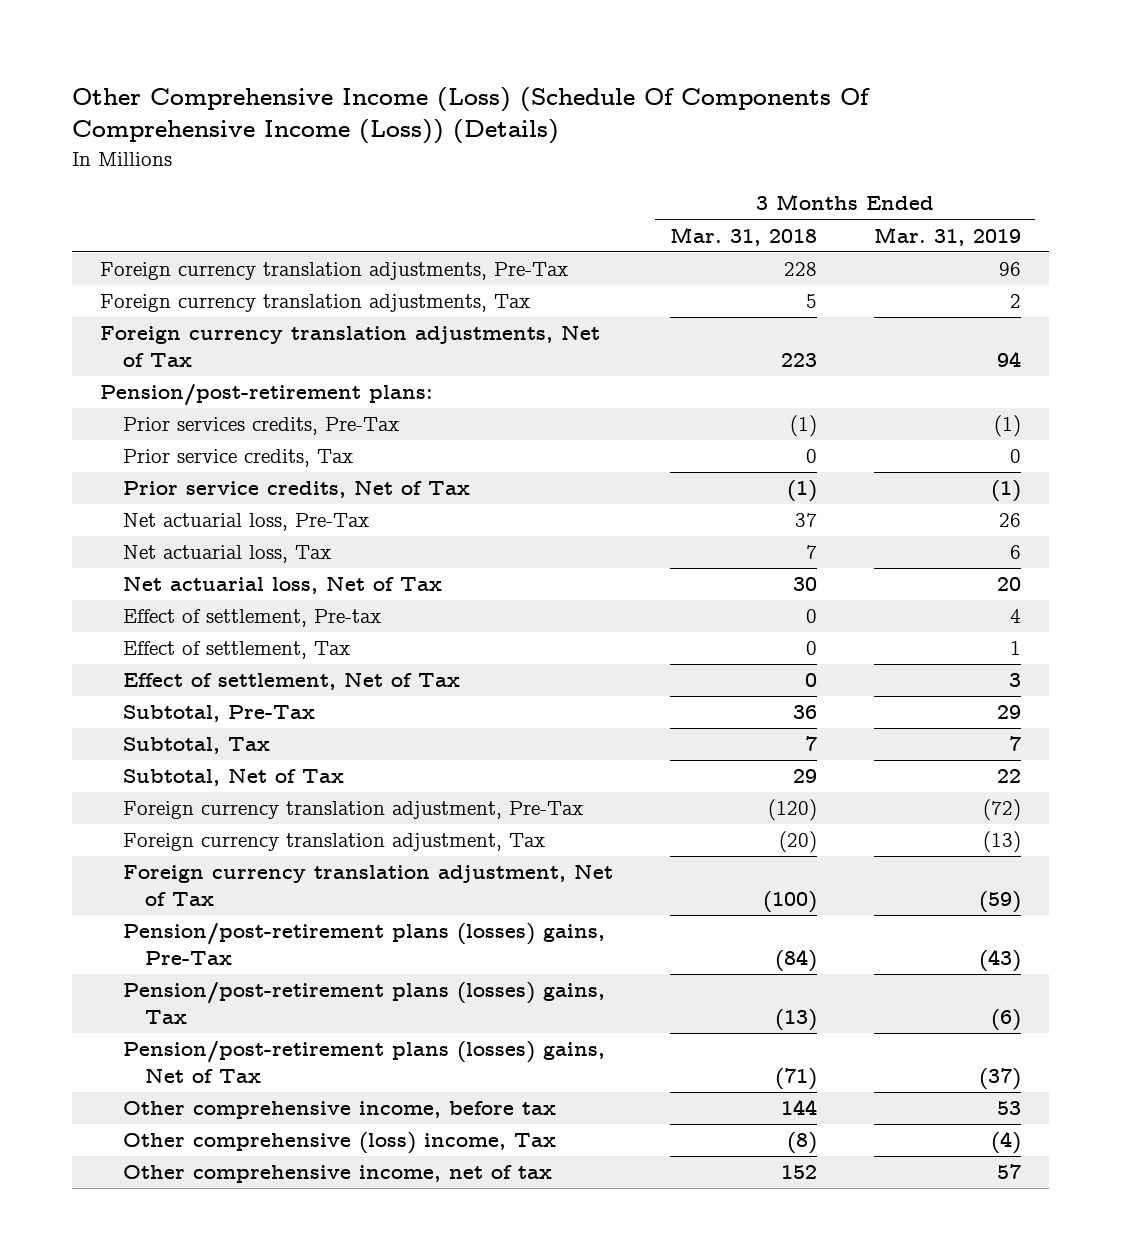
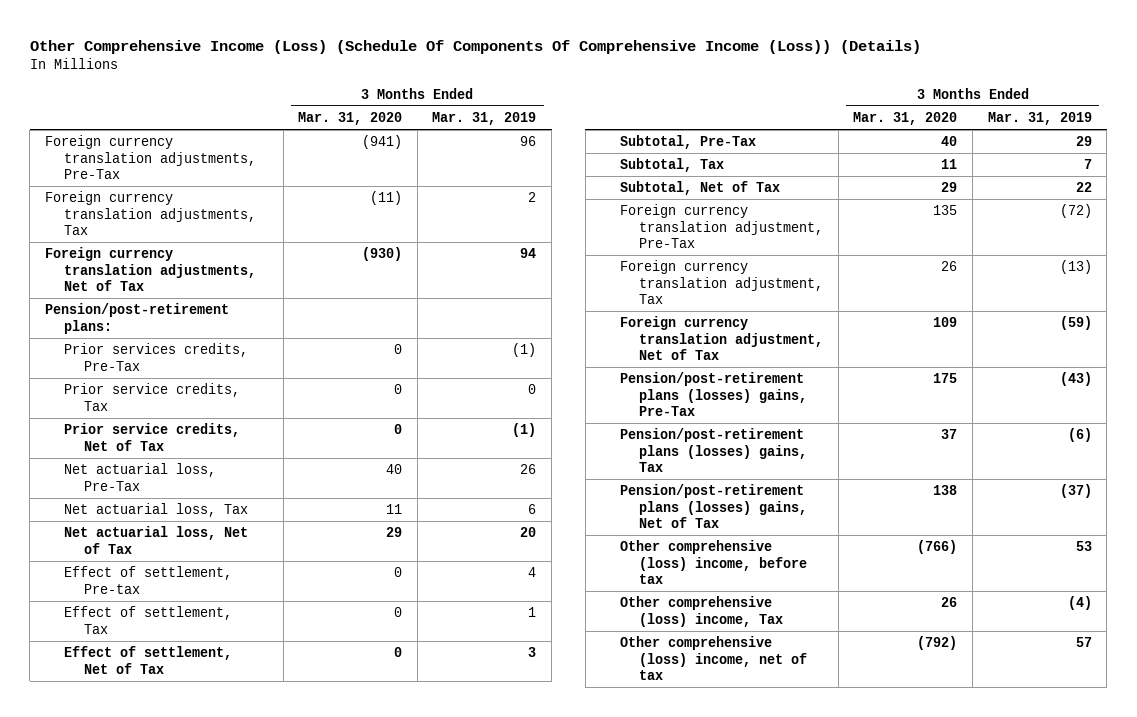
- | 3 Months Ended Mar. 31, 2018 | 3 Months Ended Mar. 31, 2019
+ | 3 Months Ended Mar. 31, 2020 | 3 Months Ended Mar. 31, 2019
- Other comprehensive income, before tax | 144 | 53
+ Other comprehensive (loss) income, before tax | (766) | 53
- Other comprehensive income, net of tax | 152 | 57
+ Other comprehensive (loss) income, net of tax | (792) | 57

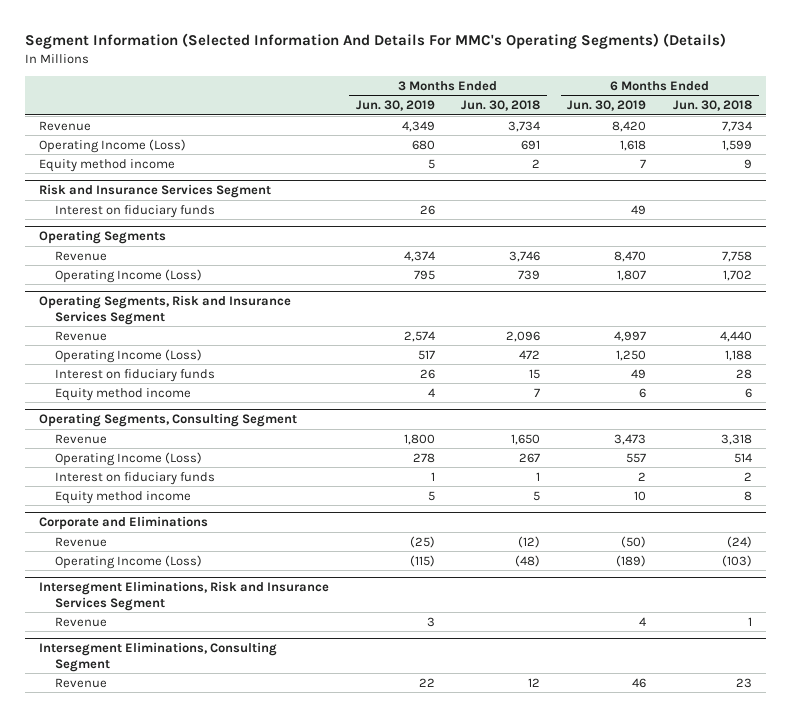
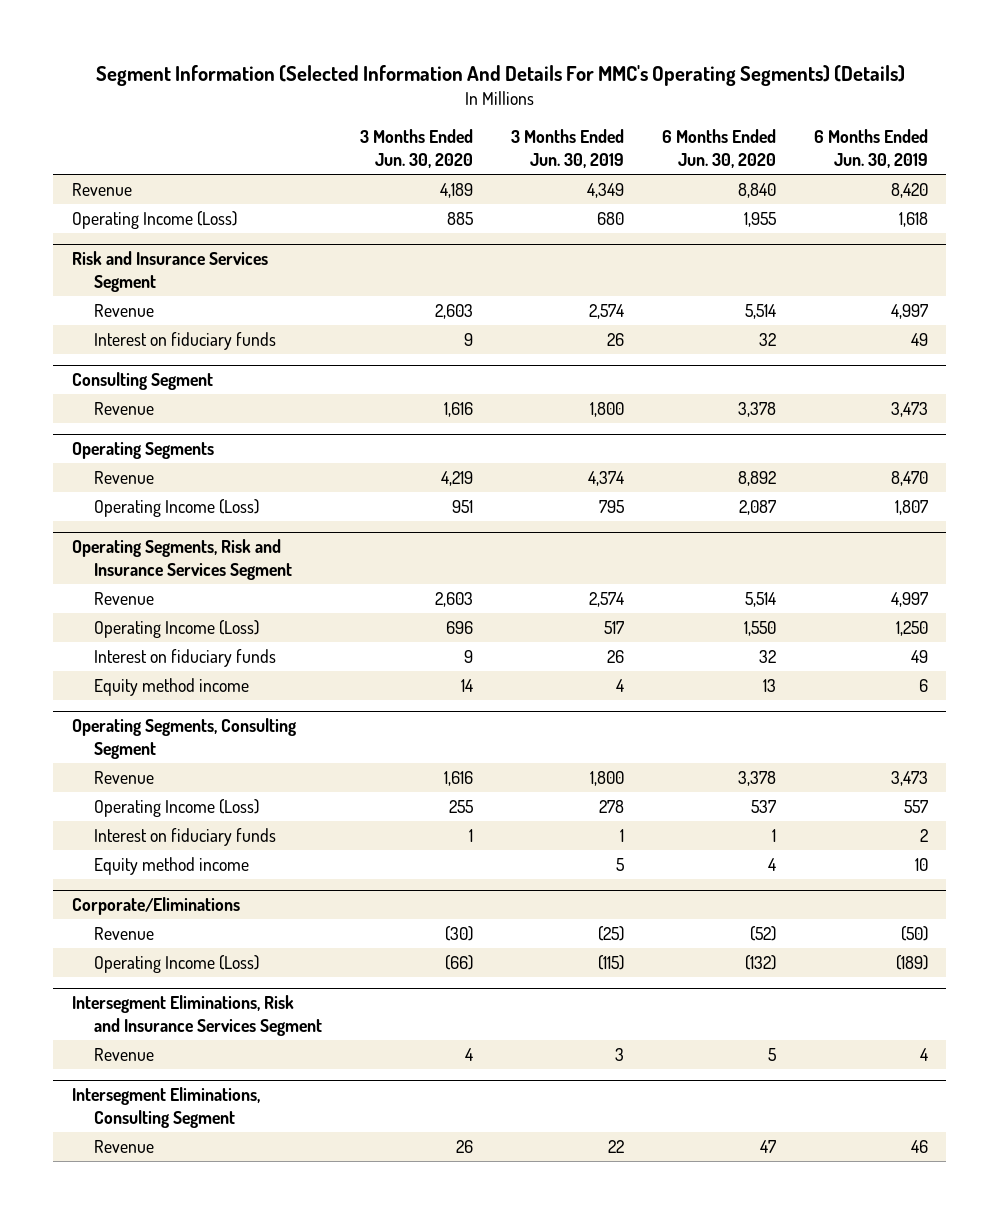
- | 3 Months Ended Jun. 30, 2019 | 3 Months Ended Jun. 30, 2018 | 6 Months Ended Jun. 30, 2019 | 6 Months Ended Jun. 30, 2018
+ | 3 Months Ended Jun. 30, 2020 | 3 Months Ended Jun. 30, 2019 | 6 Months Ended Jun. 30, 2020 | 6 Months Ended Jun. 30, 2019
- Equity method income | 5 | 2 | 7 | 9
@ Risk and Insurance Services Segment
+ Revenue | 2,603 | 2,574 | 5,514 | 4,997
+ Consulting Segment
+ Revenue | 1,616 | 1,800 | 3,378 | 3,473
- Corporate and Eliminations
+ Corporate/Eliminations

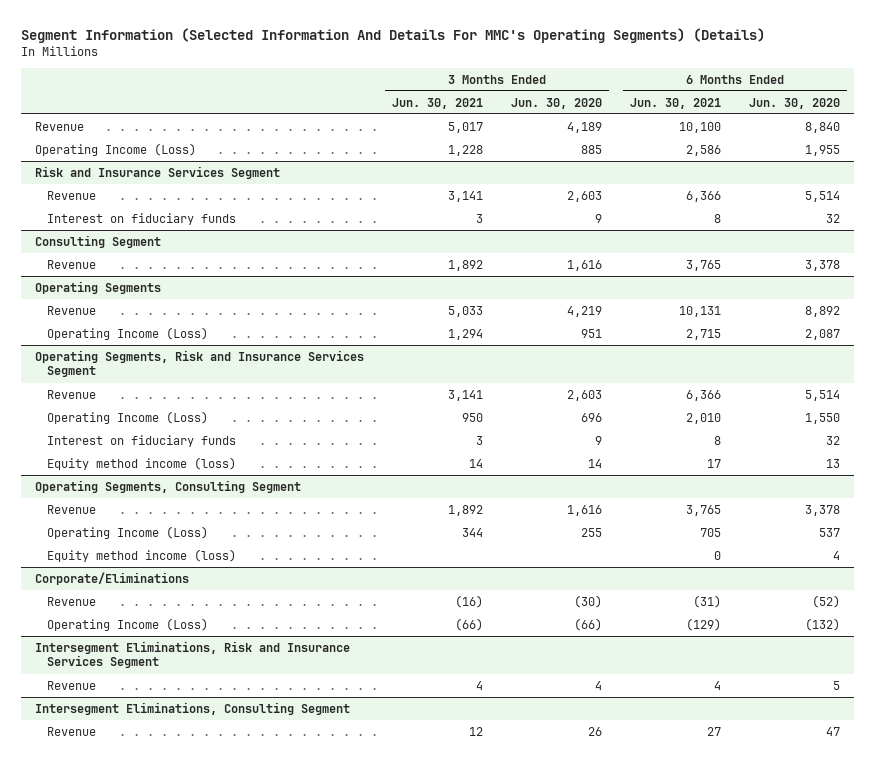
- | 3 Months Ended Jun. 30, 2020 | 3 Months Ended Jun. 30, 2019 | 6 Months Ended Jun. 30, 2020 | 6 Months Ended Jun. 30, 2019
+ | 3 Months Ended Jun. 30, 2021 | 3 Months Ended Jun. 30, 2020 | 6 Months Ended Jun. 30, 2021 | 6 Months Ended Jun. 30, 2020
@ Operating Segments, Risk and Insurance Services Segment
- Equity method income | 14 | 4 | 13 | 6
+ Equity method income (loss) | 14 | 14 | 17 | 13
@ Operating Segments, Consulting Segment
- Interest on fiduciary funds | 1 | 1 | 1 | 2
- Equity method income | | 5 | 4 | 10
+ Equity method income (loss) | | | 0 | 4

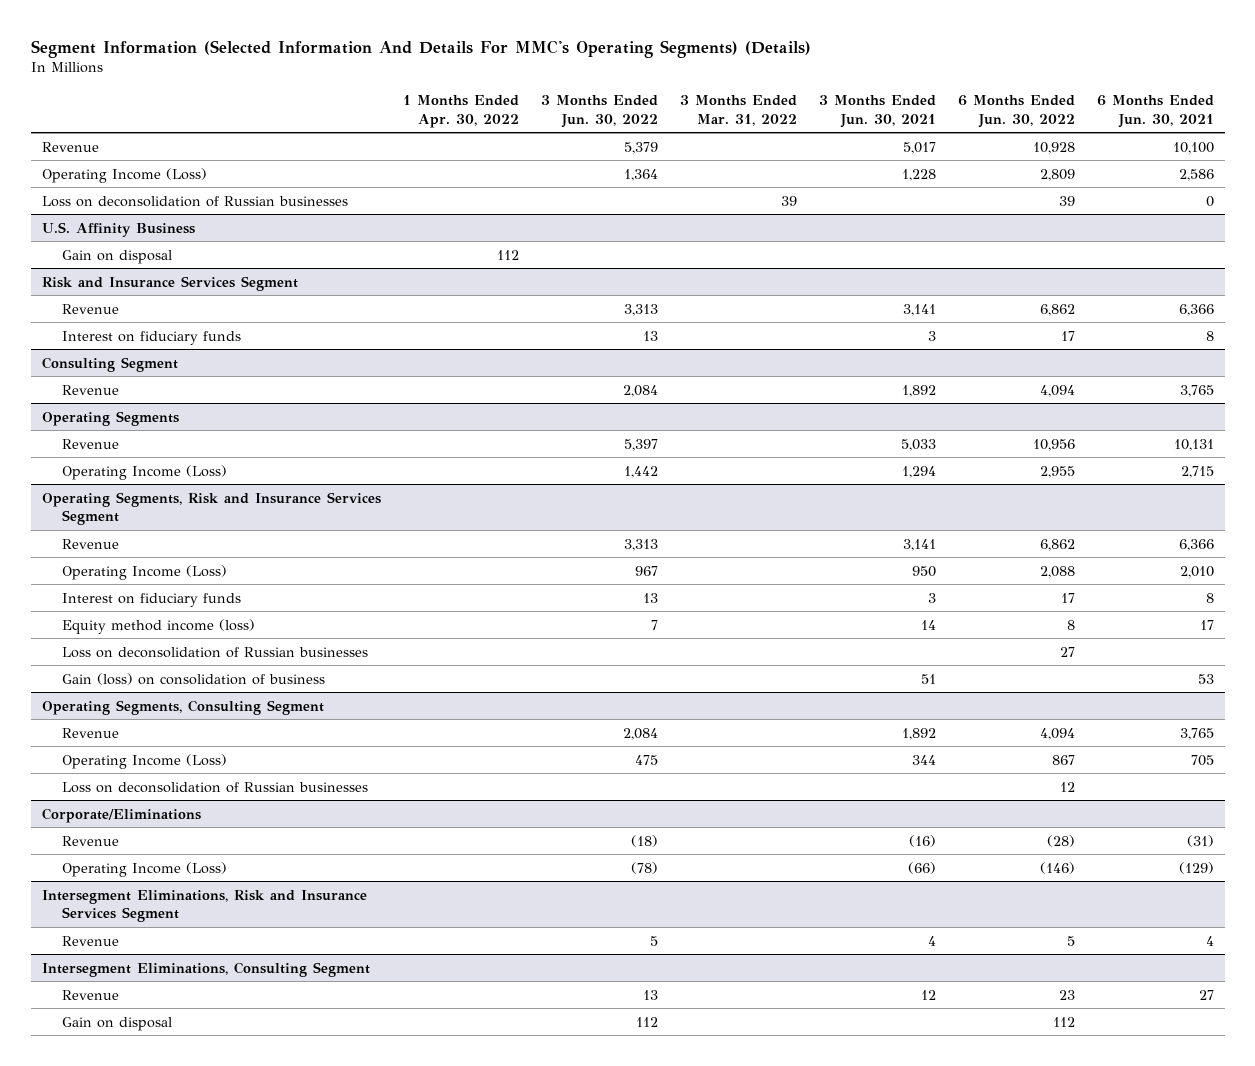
- | 3 Months Ended Jun. 30, 2021 | 3 Months Ended Jun. 30, 2020 | 6 Months Ended Jun. 30, 2021 | 6 Months Ended Jun. 30, 2020
+ | 1 Months Ended Apr. 30, 2022 | 3 Months Ended Jun. 30, 2022 | 3 Months Ended Mar. 31, 2022 | 3 Months Ended Jun. 30, 2021 | 6 Months Ended Jun. 30, 2022 | 6 Months Ended Jun. 30, 2021
+ Loss on deconsolidation of Russian businesses | | | 39 | | 39 | 0
+ U.S. Affinity Business
+ Gain on disposal | 112 | | | | |
@ Operating Segments, Risk and Insurance Services Segment
+ Loss on deconsolidation of Russian businesses | | | | | 27 |
+ Gain (loss) on consolidation of business | | | | 51 | | 53
@ Operating Segments, Consulting Segment
- Equity method income (loss) | | | 0 | 4
+ Loss on deconsolidation of Russian businesses | | | | | 12 |
@ Intersegment Eliminations, Consulting Segment
+ Gain on disposal | | 112 | | | 112 |

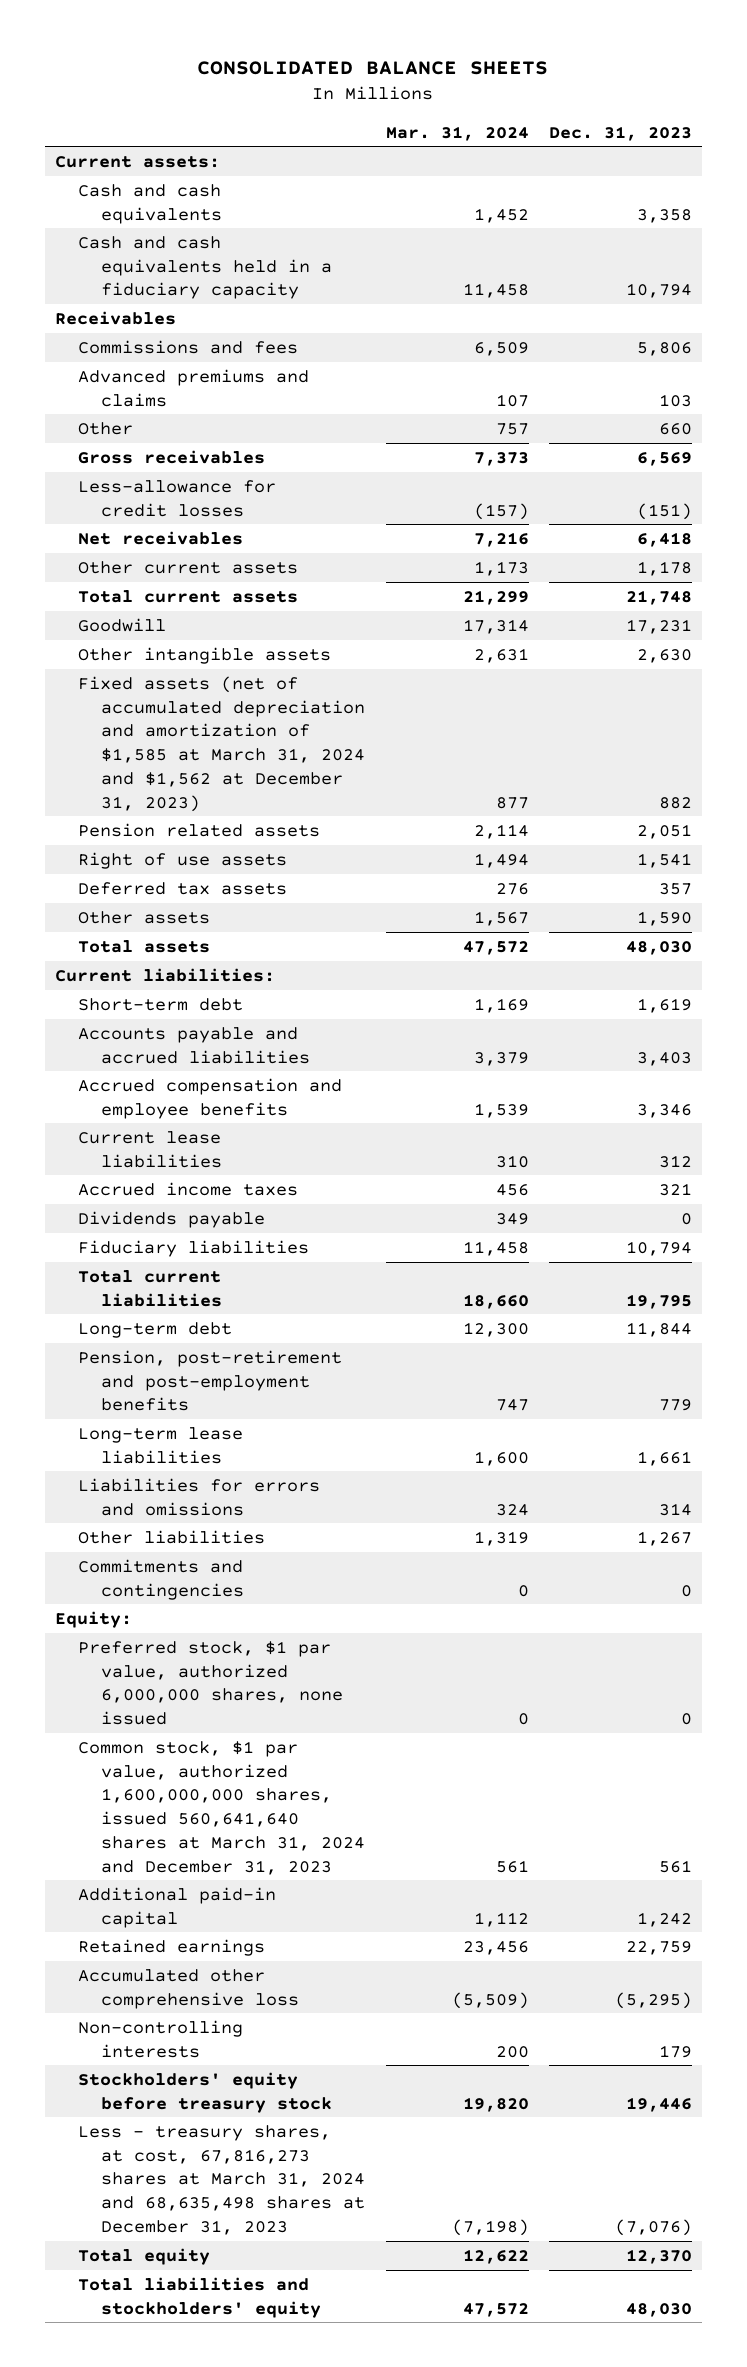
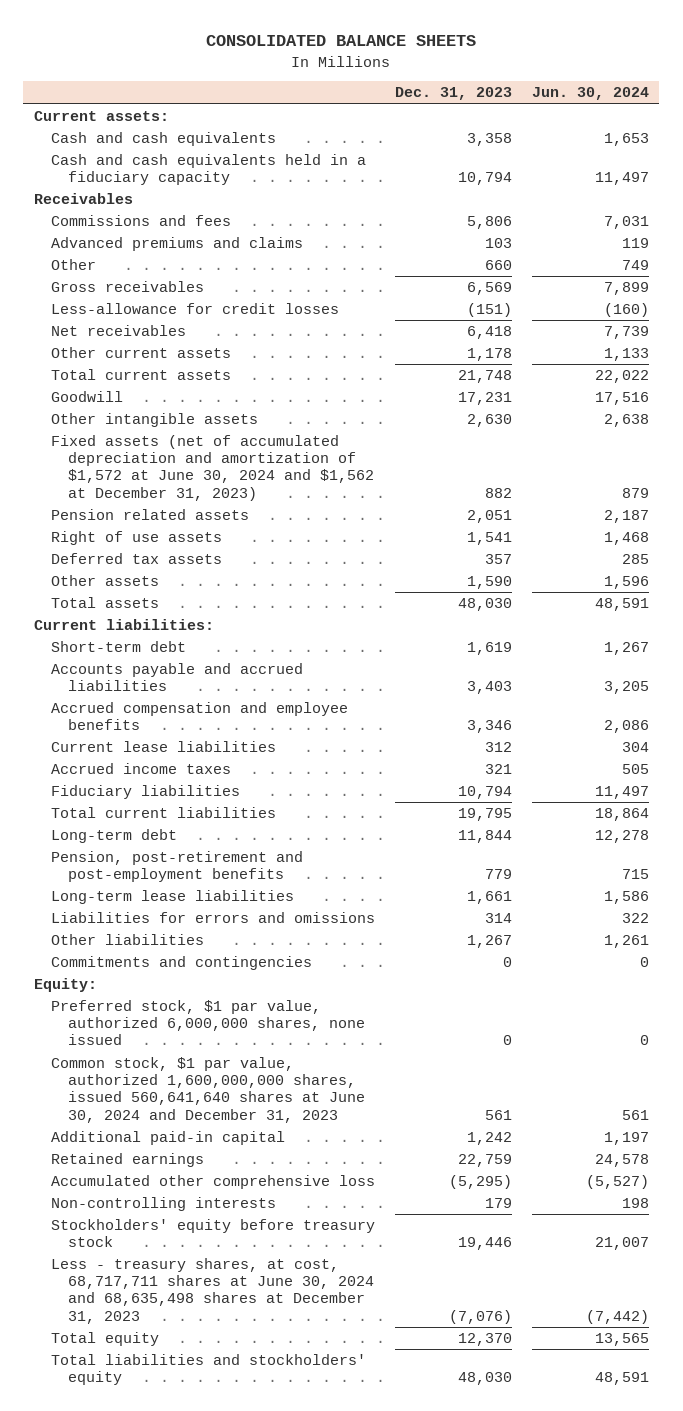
- | Mar. 31, 2024 | Dec. 31, 2023
+ | Dec. 31, 2023 | Jun. 30, 2024
- Fixed assets (net of accumulated depreciation and amortization of $1,585 at March 31, 2024 and $1,562 at December 31, 2023) | 877 | 882
+ Fixed assets (net of accumulated depreciation and amortization of $1,572 at June 30, 2024 and $1,562 at December 31, 2023) | 882 | 879
- Dividends payable | 349 | 0
- Common stock, $1 par value, authorized 1,600,000,000 shares, issued 560,641,640 shares at March 31, 2024 and December 31, 2023 | 561 | 561
+ Common stock, $1 par value, authorized 1,600,000,000 shares, issued 560,641,640 shares at June 30, 2024 and December 31, 2023 | 561 | 561
- Less - treasury shares, at cost, 67,816,273 shares at March 31, 2024 and 68,635,498 shares at December 31, 2023 | (7,198) | (7,076)
+ Less - treasury shares, at cost, 68,717,711 shares at June 30, 2024 and 68,635,498 shares at December 31, 2023 | (7,076) | (7,442)

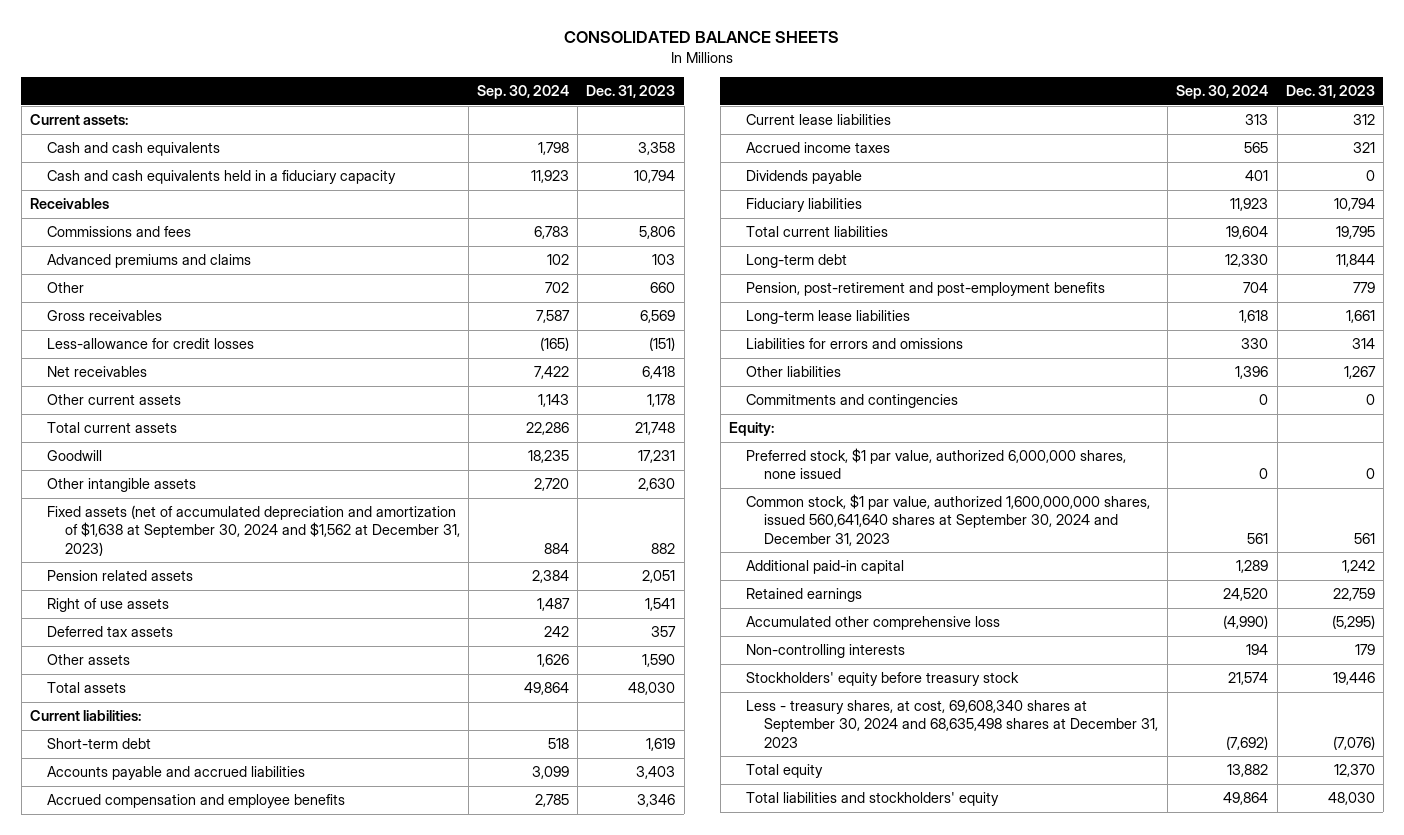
- | Dec. 31, 2023 | Jun. 30, 2024
+ | Sep. 30, 2024 | Dec. 31, 2023
- Fixed assets (net of accumulated depreciation and amortization of $1,572 at June 30, 2024 and $1,562 at December 31, 2023) | 882 | 879
+ Fixed assets (net of accumulated depreciation and amortization of $1,638 at September 30, 2024 and $1,562 at December 31, 2023) | 884 | 882
+ Dividends payable | 401 | 0
- Common stock, $1 par value, authorized 1,600,000,000 shares, issued 560,641,640 shares at June 30, 2024 and December 31, 2023 | 561 | 561
+ Common stock, $1 par value, authorized 1,600,000,000 shares, issued 560,641,640 shares at September 30, 2024 and December 31, 2023 | 561 | 561
- Less - treasury shares, at cost, 68,717,711 shares at June 30, 2024 and 68,635,498 shares at December 31, 2023 | (7,076) | (7,442)
+ Less - treasury shares, at cost, 69,608,340 shares at September 30, 2024 and 68,635,498 shares at December 31, 2023 | (7,692) | (7,076)

